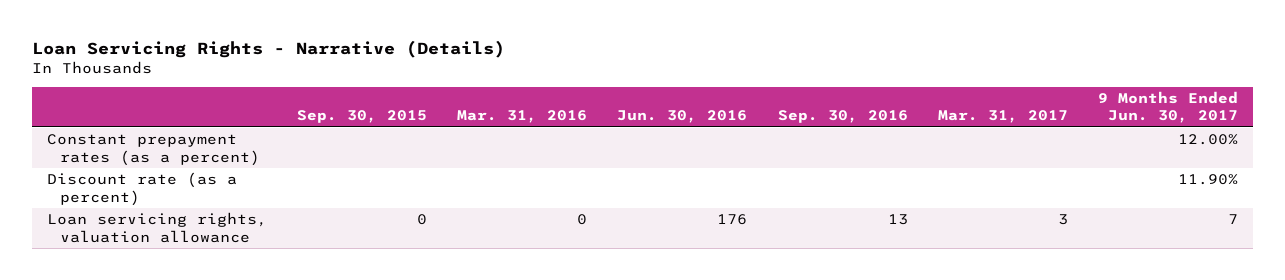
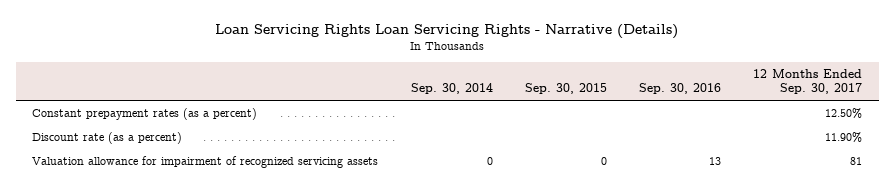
- Loan Servicing Rights - Narrative (Details)
+ Loan Servicing Rights Loan Servicing Rights - Narrative (Details)
- | Sep. 30, 2015 | Mar. 31, 2016 | Jun. 30, 2016 | Sep. 30, 2016 | Mar. 31, 2017 | 9 Months Ended Jun. 30, 2017
+ | Sep. 30, 2014 | Sep. 30, 2015 | Sep. 30, 2016 | 12 Months Ended Sep. 30, 2017
- Loan servicing rights, valuation allowance | 0 | 0 | 176 | 13 | 3 | 7
+ Valuation allowance for impairment of recognized servicing assets | 0 | 0 | 13 | 81

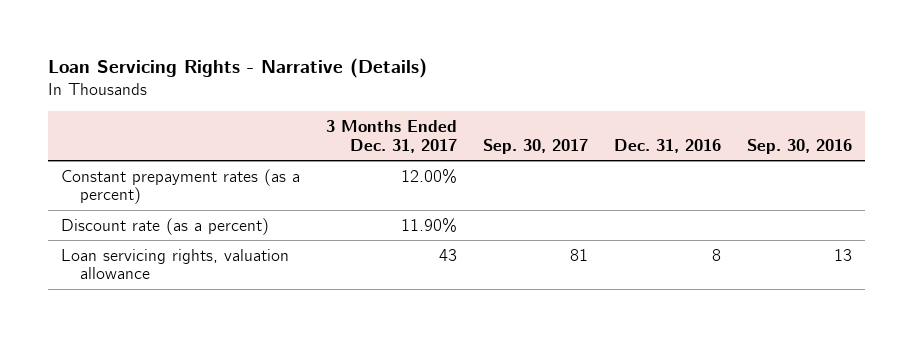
- Loan Servicing Rights Loan Servicing Rights - Narrative (Details)
+ Loan Servicing Rights - Narrative (Details)
- | Sep. 30, 2014 | Sep. 30, 2015 | Sep. 30, 2016 | 12 Months Ended Sep. 30, 2017
+ | 3 Months Ended Dec. 31, 2017 | Sep. 30, 2017 | Dec. 31, 2016 | Sep. 30, 2016
- Valuation allowance for impairment of recognized servicing assets | 0 | 0 | 13 | 81
+ Loan servicing rights, valuation allowance | 43 | 81 | 8 | 13

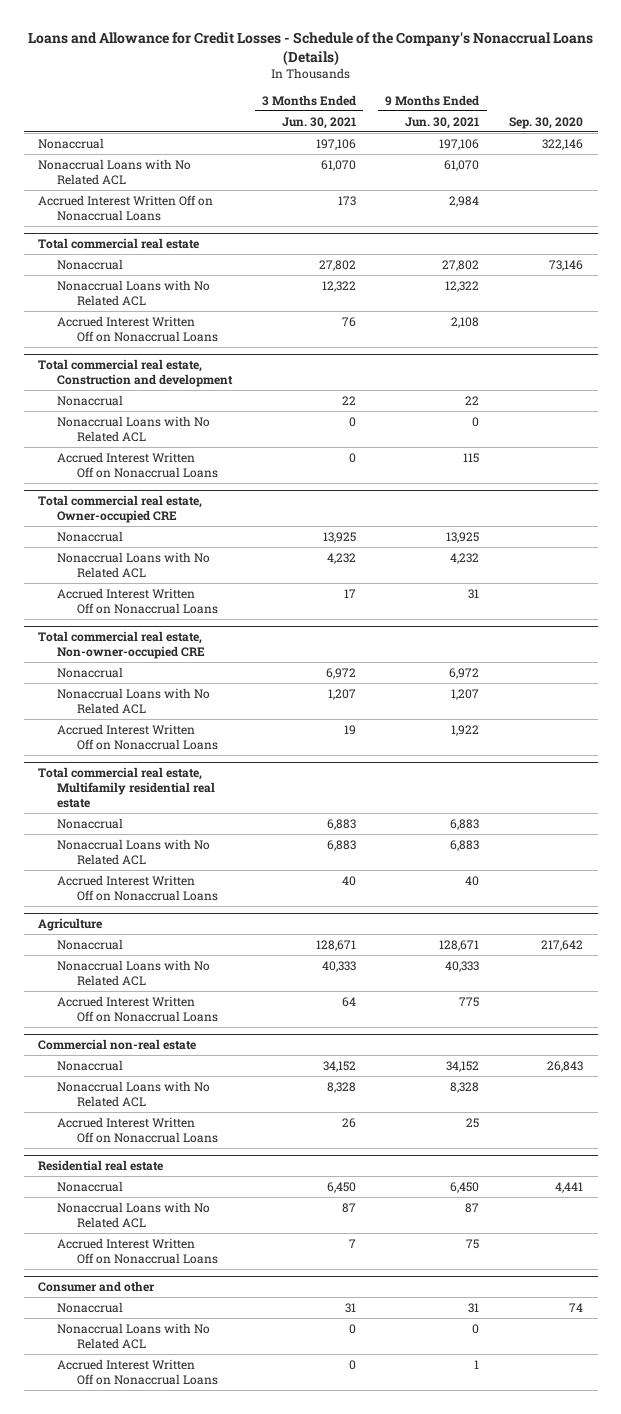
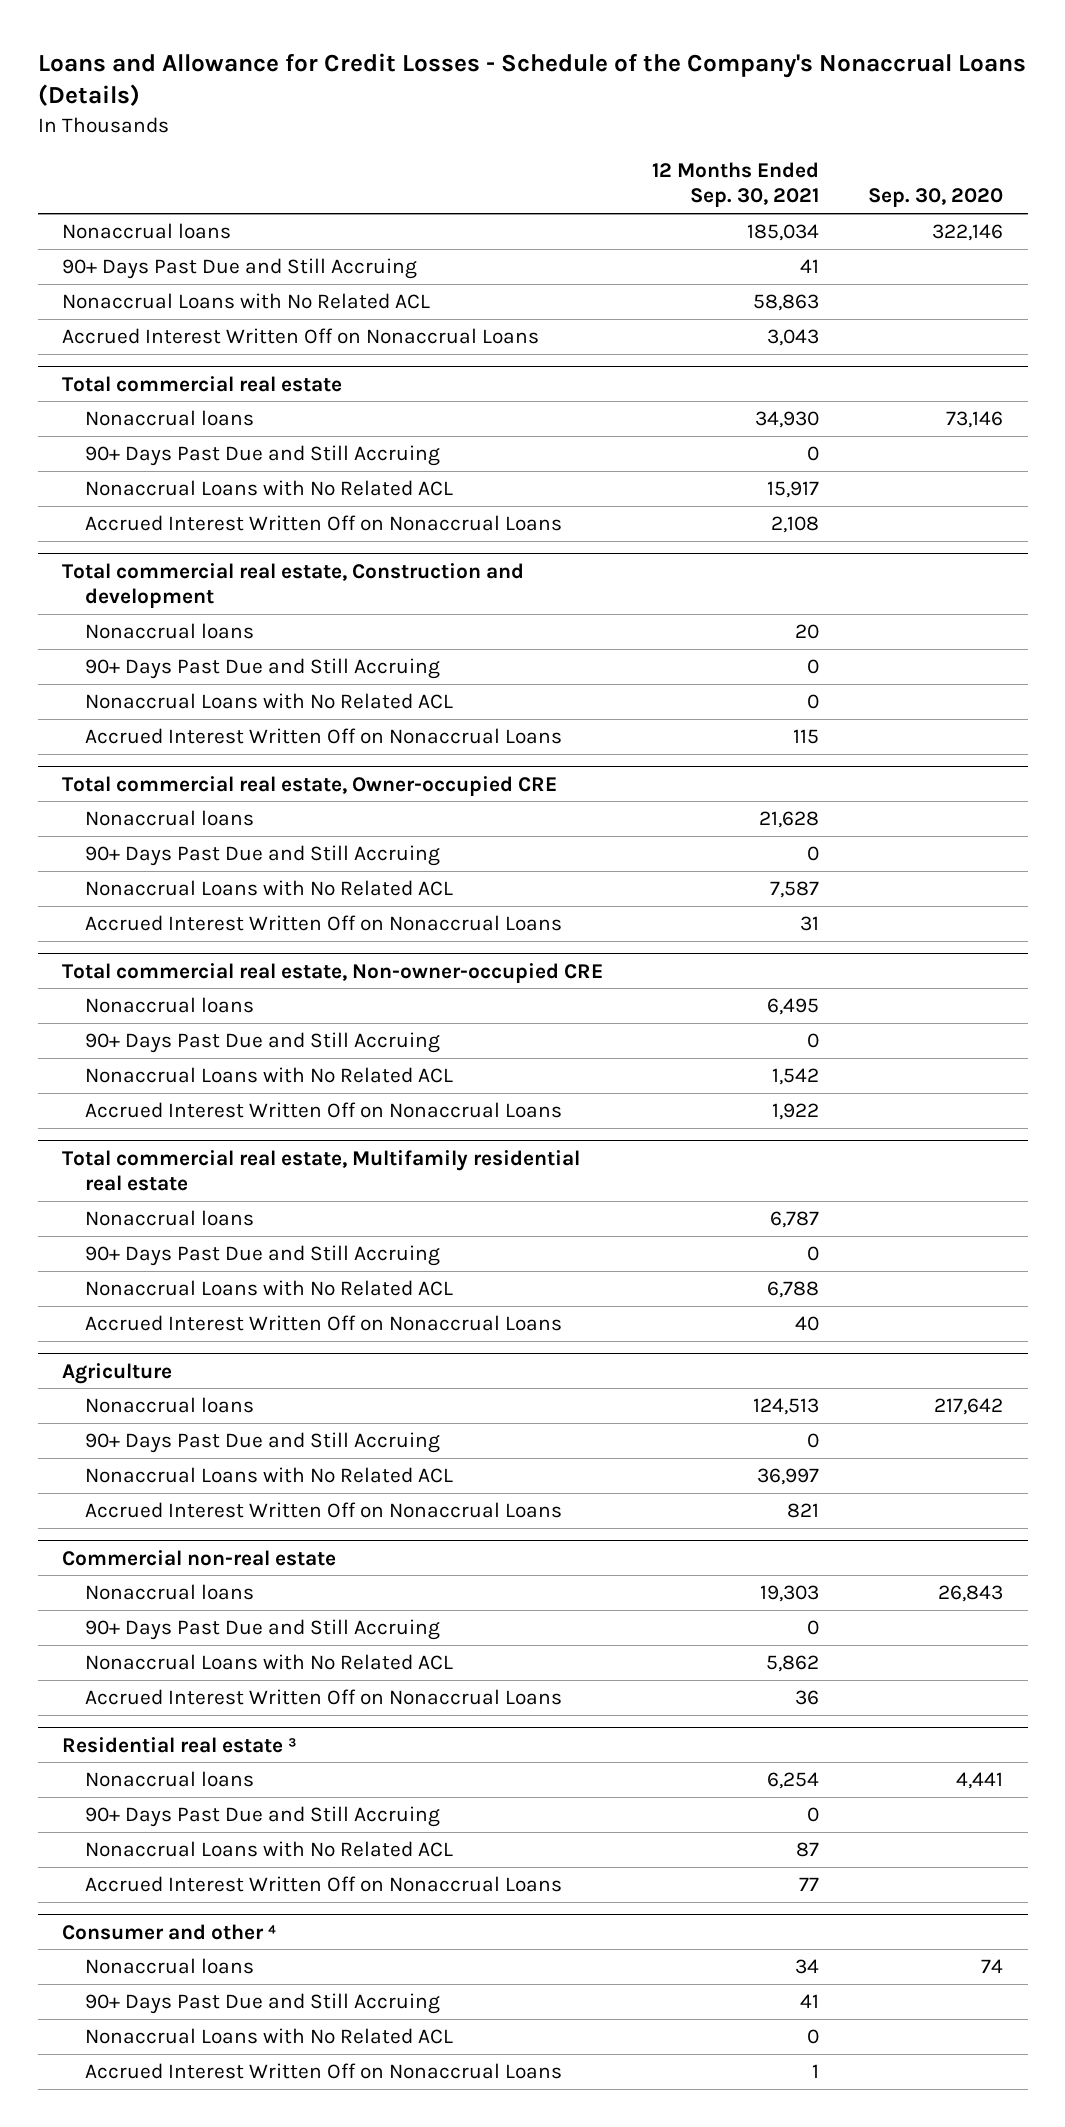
- | 3 Months Ended Jun. 30, 2021 | 9 Months Ended Jun. 30, 2021 | Sep. 30, 2020
+ | 12 Months Ended Sep. 30, 2021 | Sep. 30, 2020
- Nonaccrual | 197,106 | 197,106 | 322,146
+ Nonaccrual loans | 185,034 | 322,146
+ 90+ Days Past Due and Still Accruing | 41 |
@ Total commercial real estate
- Nonaccrual | 27,802 | 27,802 | 73,146
+ Nonaccrual loans | 34,930 | 73,146
+ 90+ Days Past Due and Still Accruing | 0 |
@ Total commercial real estate, Construction and development
- Nonaccrual | 22 | 22 |
+ Nonaccrual loans | 20 |
+ 90+ Days Past Due and Still Accruing | 0 |
@ Total commercial real estate, Owner-occupied CRE
- Nonaccrual | 13,925 | 13,925 |
+ Nonaccrual loans | 21,628 |
+ 90+ Days Past Due and Still Accruing | 0 |
@ Total commercial real estate, Non-owner-occupied CRE
- Nonaccrual | 6,972 | 6,972 |
+ Nonaccrual loans | 6,495 |
+ 90+ Days Past Due and Still Accruing | 0 |
@ Total commercial real estate, Multifamily residential real estate
- Nonaccrual | 6,883 | 6,883 |
+ Nonaccrual loans | 6,787 |
+ 90+ Days Past Due and Still Accruing | 0 |
@ Agriculture
- Nonaccrual | 128,671 | 128,671 | 217,642
+ Nonaccrual loans | 124,513 | 217,642
+ 90+ Days Past Due and Still Accruing | 0 |
@ Commercial non-real estate
- Nonaccrual | 34,152 | 34,152 | 26,843
+ Nonaccrual loans | 19,303 | 26,843
+ 90+ Days Past Due and Still Accruing | 0 |
- Residential real estate
- Nonaccrual | 6,450 | 6,450 | 4,441
+ Residential real estate ³
+ Nonaccrual loans | 6,254 | 4,441
+ 90+ Days Past Due and Still Accruing | 0 |
- Consumer and other
- Nonaccrual | 31 | 31 | 74
+ Consumer and other ⁴
+ Nonaccrual loans | 34 | 74
+ 90+ Days Past Due and Still Accruing | 41 |

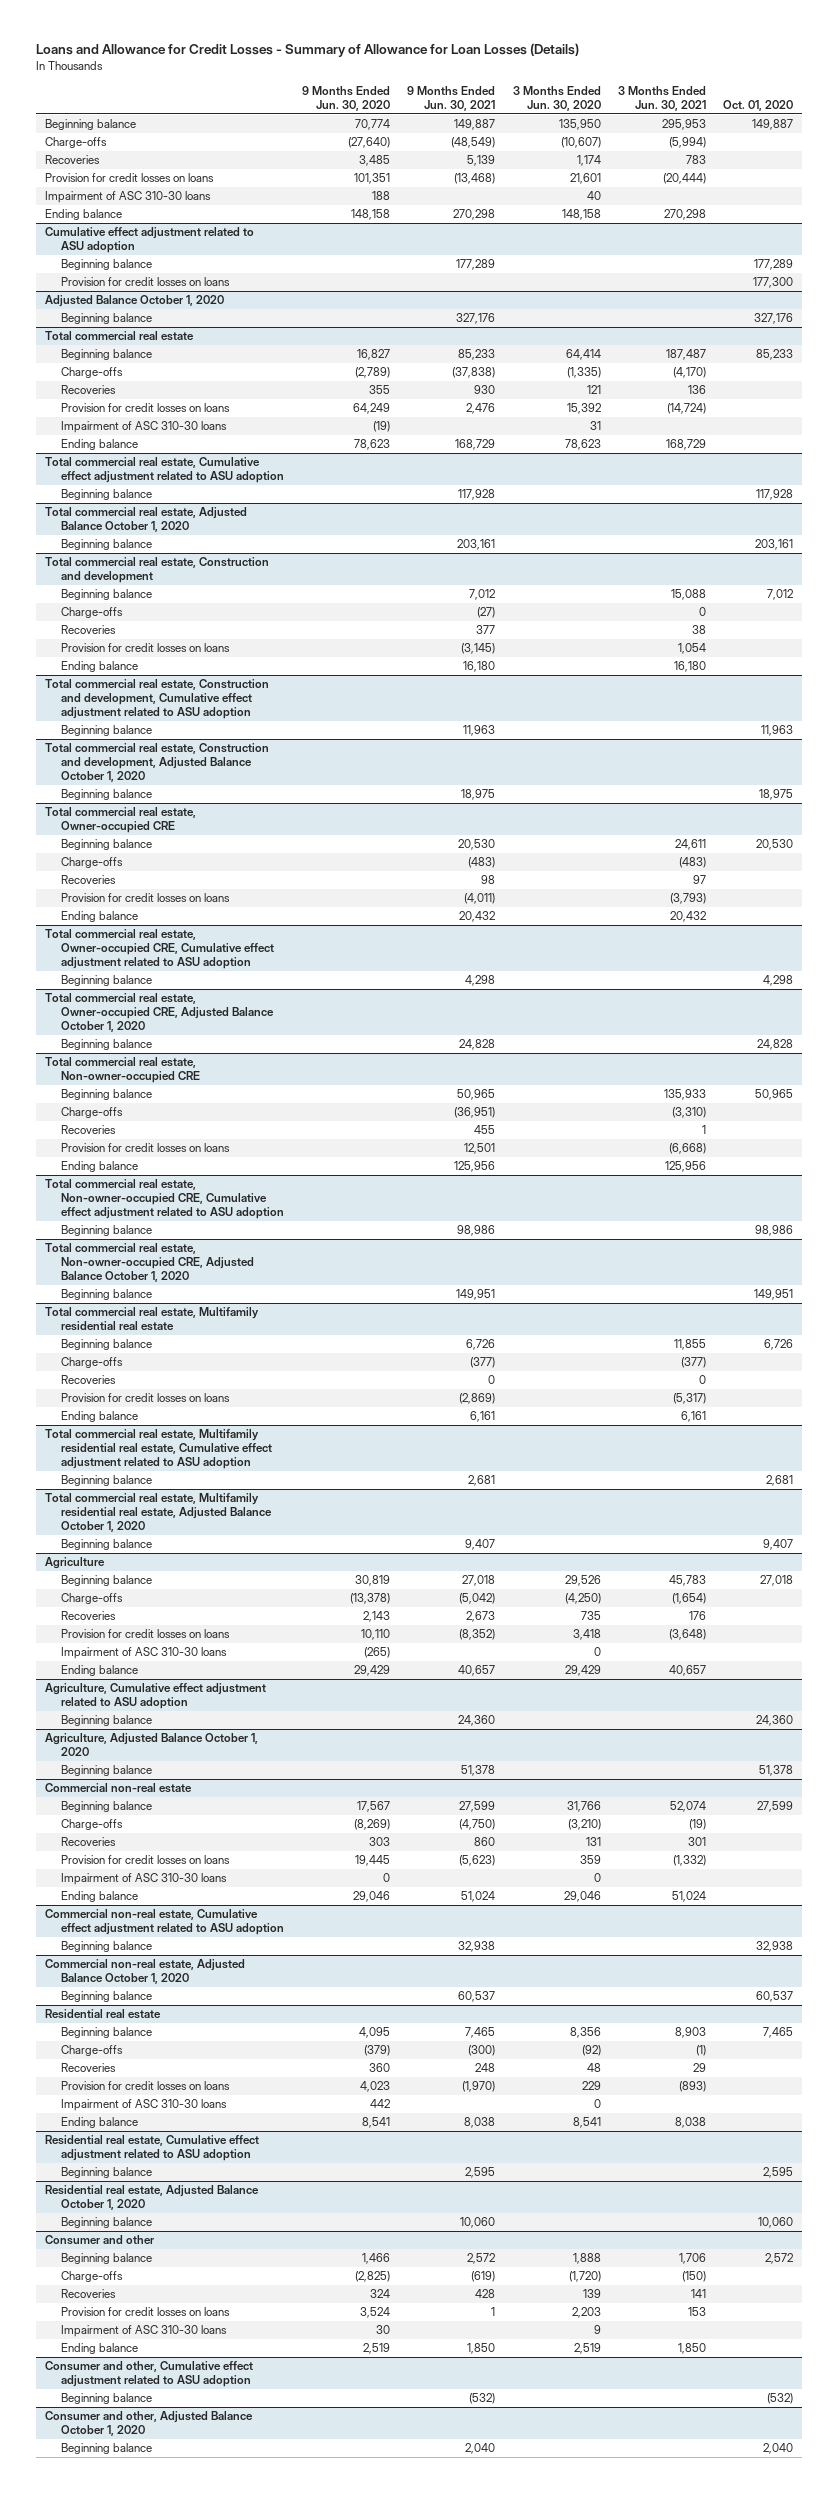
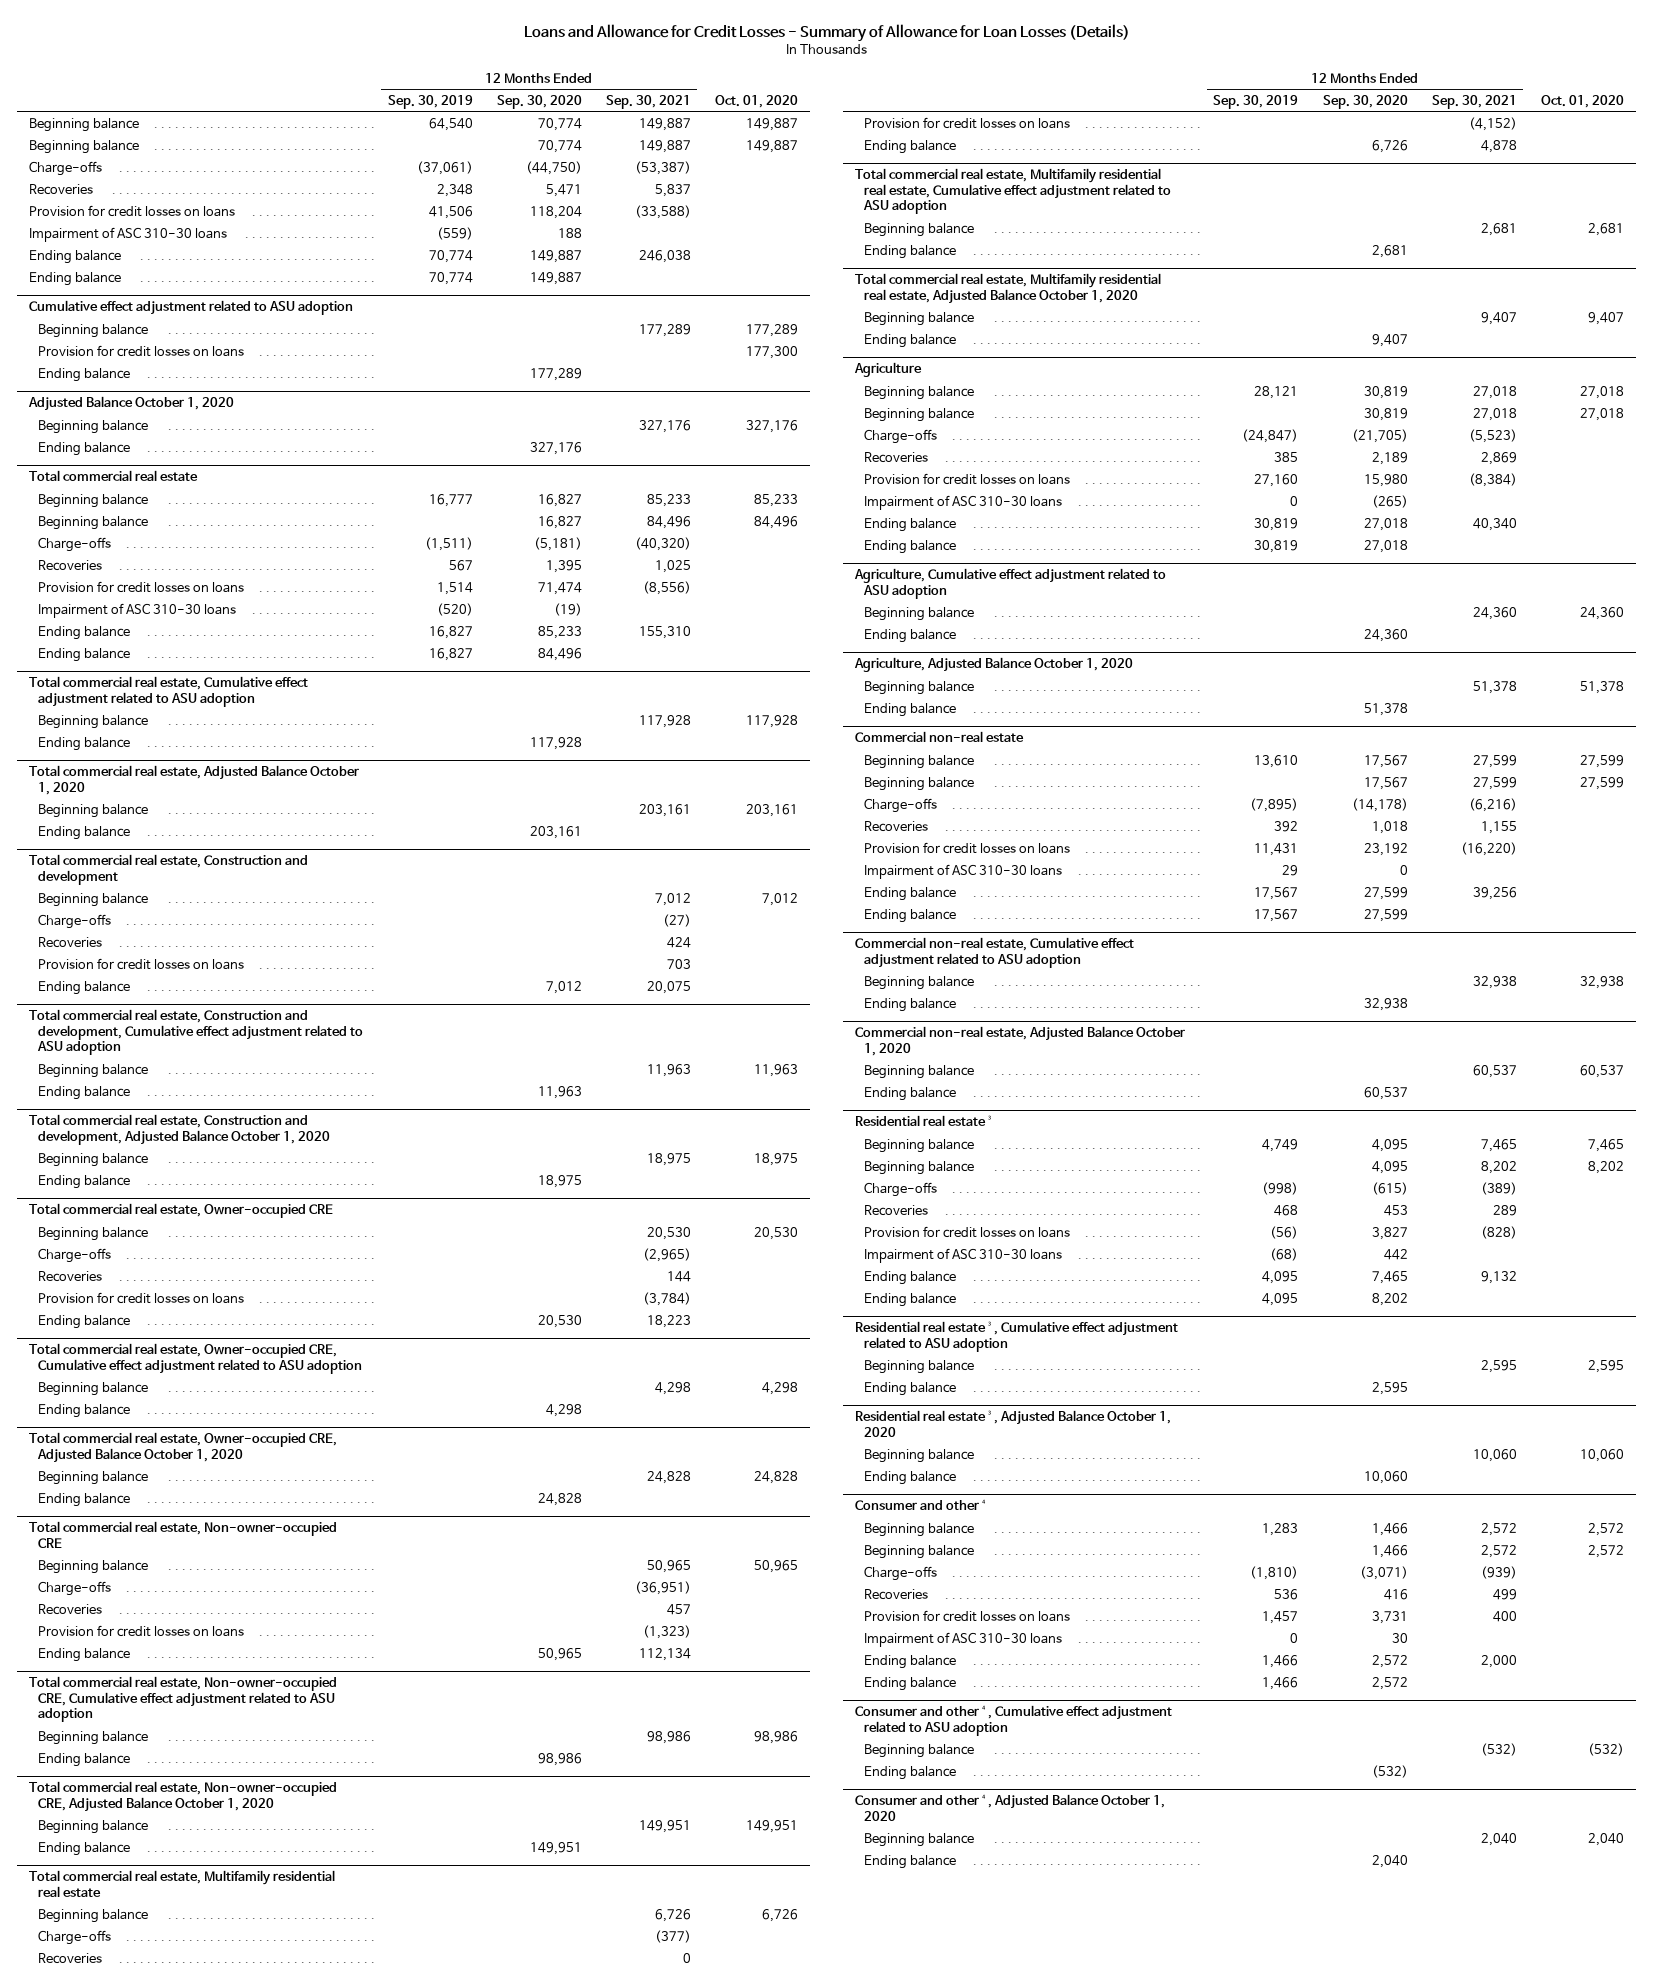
- | 9 Months Ended Jun. 30, 2020 | 9 Months Ended Jun. 30, 2021 | 3 Months Ended Jun. 30, 2020 | 3 Months Ended Jun. 30, 2021 | Oct. 01, 2020
+ | 12 Months Ended Sep. 30, 2019 | 12 Months Ended Sep. 30, 2020 | 12 Months Ended Sep. 30, 2021 | Oct. 01, 2020
+ Beginning balance | | 70,774 | 149,887 | 149,887
+ Ending balance | 70,774 | 149,887 | |
@ Cumulative effect adjustment related to ASU adoption
+ Ending balance | | 177,289 | |
@ Adjusted Balance October 1, 2020
+ Ending balance | | 327,176 | |
@ Total commercial real estate
+ Beginning balance | | 16,827 | 84,496 | 84,496
+ Ending balance | 16,827 | 84,496 | |
@ Total commercial real estate, Cumulative effect adjustment related to ASU adoption
+ Ending balance | | 117,928 | |
@ Total commercial real estate, Adjusted Balance October 1, 2020
+ Ending balance | | 203,161 | |
@ Total commercial real estate, Construction and development, Cumulative effect adjustment related to ASU adoption
+ Ending balance | | 11,963 | |
@ Total commercial real estate, Construction and development, Adjusted Balance October 1, 2020
+ Ending balance | | 18,975 | |
@ Total commercial real estate, Owner-occupied CRE, Cumulative effect adjustment related to ASU adoption
+ Ending balance | | 4,298 | |
@ Total commercial real estate, Owner-occupied CRE, Adjusted Balance October 1, 2020
+ Ending balance | | 24,828 | |
@ Total commercial real estate, Non-owner-occupied CRE, Cumulative effect adjustment related to ASU adoption
+ Ending balance | | 98,986 | |
@ Total commercial real estate, Non-owner-occupied CRE, Adjusted Balance October 1, 2020
+ Ending balance | | 149,951 | |
@ Total commercial real estate, Multifamily residential real estate, Cumulative effect adjustment related to ASU adoption
+ Ending balance | | 2,681 | |
@ Total commercial real estate, Multifamily residential real estate, Adjusted Balance October 1, 2020
+ Ending balance | | 9,407 | |
@ Agriculture
+ Beginning balance | | 30,819 | 27,018 | 27,018
+ Ending balance | 30,819 | 27,018 | |
@ Agriculture, Cumulative effect adjustment related to ASU adoption
+ Ending balance | | 24,360 | |
@ Agriculture, Adjusted Balance October 1, 2020
+ Ending balance | | 51,378 | |
@ Commercial non-real estate
+ Beginning balance | | 17,567 | 27,599 | 27,599
+ Ending balance | 17,567 | 27,599 | |
@ Commercial non-real estate, Cumulative effect adjustment related to ASU adoption
+ Ending balance | | 32,938 | |
- Residential real estate
@ Commercial non-real estate, Adjusted Balance October 1, 2020
+ Ending balance | | 60,537 | |
+ Residential real estate ³
+ Beginning balance | | 4,095 | 8,202 | 8,202
- Residential real estate, Cumulative effect adjustment related to ASU adoption
+ Ending balance | 4,095 | 8,202 | |
+ Residential real estate ³, Cumulative effect adjustment related to ASU adoption
- Residential real estate, Adjusted Balance October 1, 2020
+ Ending balance | | 2,595 | |
+ Residential real estate ³, Adjusted Balance October 1, 2020
- Consumer and other
+ Ending balance | | 10,060 | |
+ Consumer and other ⁴
+ Beginning balance | | 1,466 | 2,572 | 2,572
- Consumer and other, Cumulative effect adjustment related to ASU adoption
+ Ending balance | 1,466 | 2,572 | |
+ Consumer and other ⁴, Cumulative effect adjustment related to ASU adoption
- Consumer and other, Adjusted Balance October 1, 2020
+ Ending balance | | (532) | |
+ Consumer and other ⁴, Adjusted Balance October 1, 2020
+ Ending balance | | 2,040 | |

